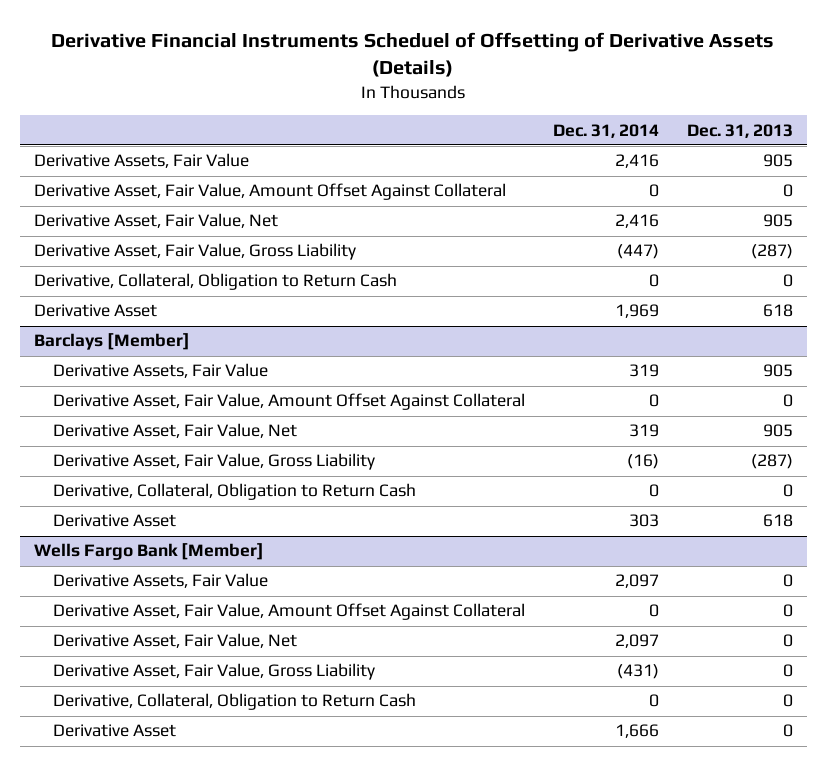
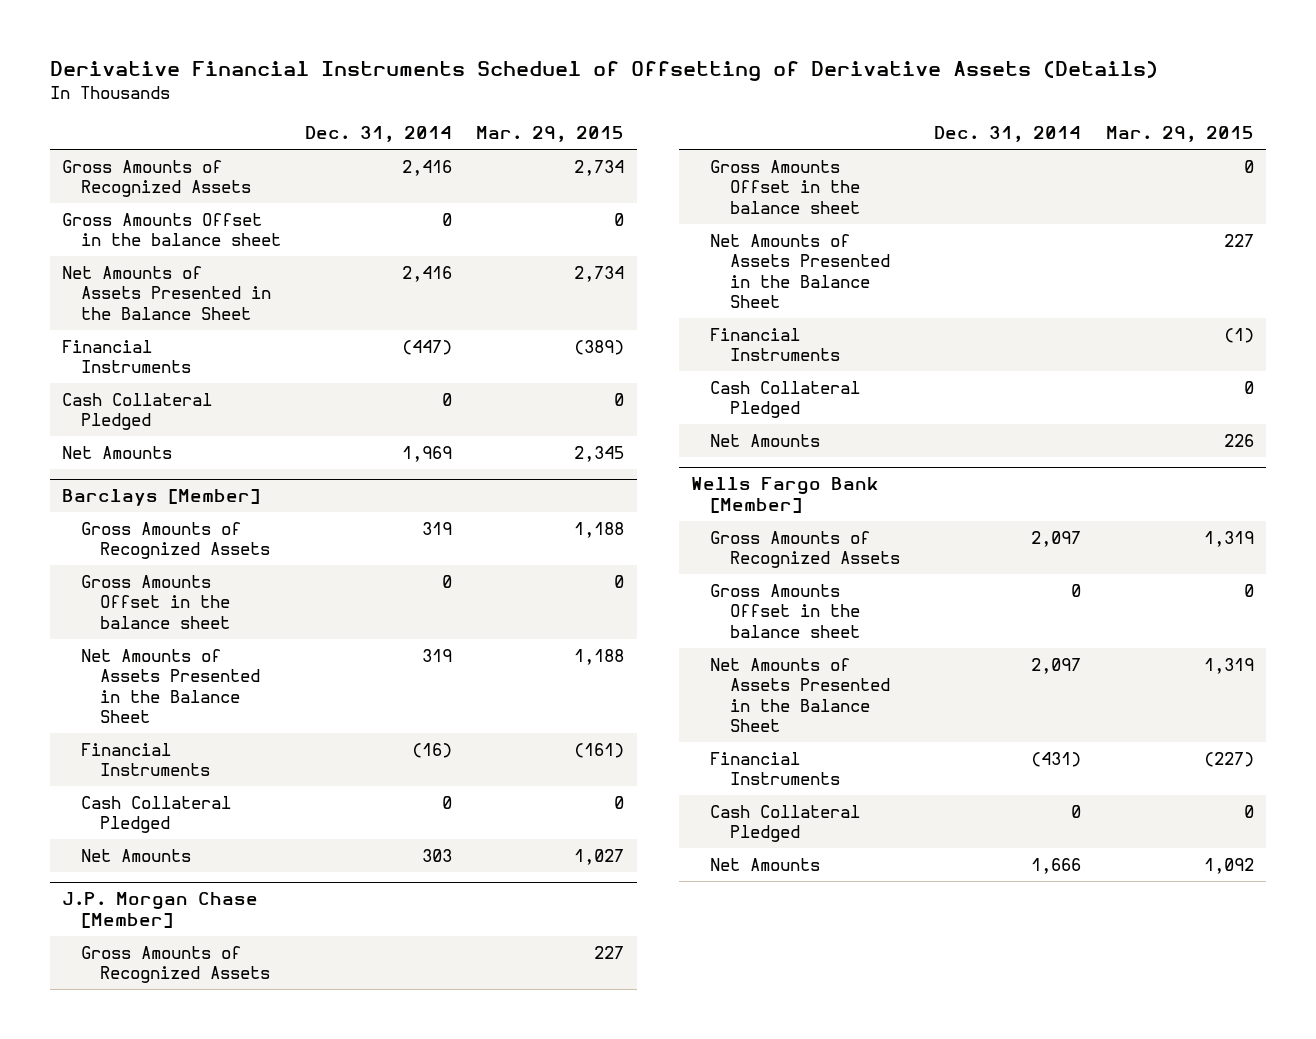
- | Dec. 31, 2014 | Dec. 31, 2013
+ | Dec. 31, 2014 | Mar. 29, 2015
- Derivative Assets, Fair Value | 2,416 | 905
- Derivative Asset, Fair Value, Amount Offset Against Collateral | 0 | 0
- Derivative Asset, Fair Value, Net | 2,416 | 905
- Derivative Asset, Fair Value, Gross Liability | (447) | (287)
- Derivative, Collateral, Obligation to Return Cash | 0 | 0
- Derivative Asset | 1,969 | 618
+ Gross Amounts of Recognized Assets | 2,416 | 2,734
+ Gross Amounts Offset in the balance sheet | 0 | 0
+ Net Amounts of Assets Presented in the Balance Sheet | 2,416 | 2,734
+ Financial Instruments | (447) | (389)
+ Cash Collateral Pledged | 0 | 0
+ Net Amounts | 1,969 | 2,345
@ Barclays [Member]
- Derivative Assets, Fair Value | 319 | 905
- Derivative Asset, Fair Value, Amount Offset Against Collateral | 0 | 0
- Derivative Asset, Fair Value, Net | 319 | 905
- Derivative Asset, Fair Value, Gross Liability | (16) | (287)
- Derivative, Collateral, Obligation to Return Cash | 0 | 0
- Derivative Asset | 303 | 618
+ Gross Amounts of Recognized Assets | 319 | 1,188
+ Gross Amounts Offset in the balance sheet | 0 | 0
+ Net Amounts of Assets Presented in the Balance Sheet | 319 | 1,188
+ Financial Instruments | (16) | (161)
+ Cash Collateral Pledged | 0 | 0
+ Net Amounts | 303 | 1,027
+ J.P. Morgan Chase [Member]
+ Gross Amounts of Recognized Assets | | 227
+ Gross Amounts Offset in the balance sheet | | 0
+ Net Amounts of Assets Presented in the Balance Sheet | | 227
+ Financial Instruments | | (1)
+ Cash Collateral Pledged | | 0
+ Net Amounts | | 226
@ Wells Fargo Bank [Member]
- Derivative Assets, Fair Value | 2,097 | 0
- Derivative Asset, Fair Value, Amount Offset Against Collateral | 0 | 0
- Derivative Asset, Fair Value, Net | 2,097 | 0
- Derivative Asset, Fair Value, Gross Liability | (431) | 0
- Derivative, Collateral, Obligation to Return Cash | 0 | 0
- Derivative Asset | 1,666 | 0
+ Gross Amounts of Recognized Assets | 2,097 | 1,319
+ Gross Amounts Offset in the balance sheet | 0 | 0
+ Net Amounts of Assets Presented in the Balance Sheet | 2,097 | 1,319
+ Financial Instruments | (431) | (227)
+ Cash Collateral Pledged | 0 | 0
+ Net Amounts | 1,666 | 1,092

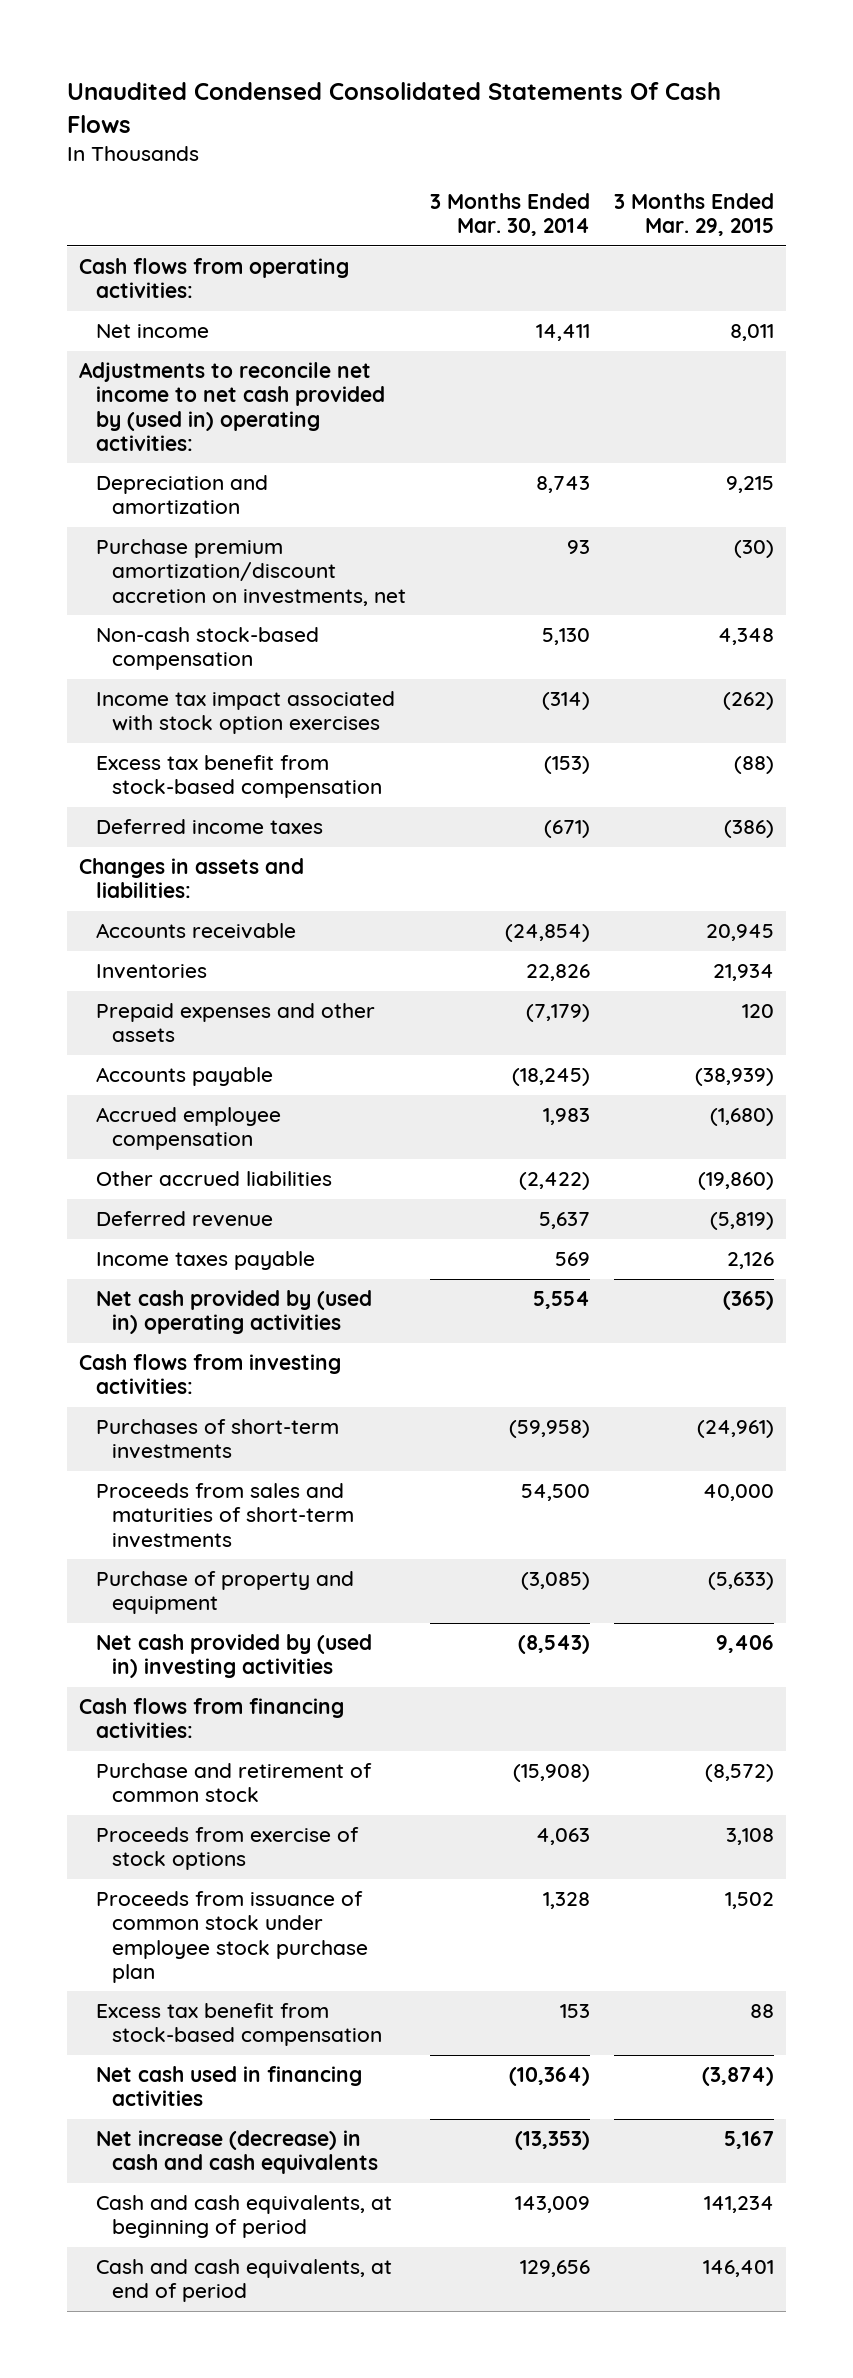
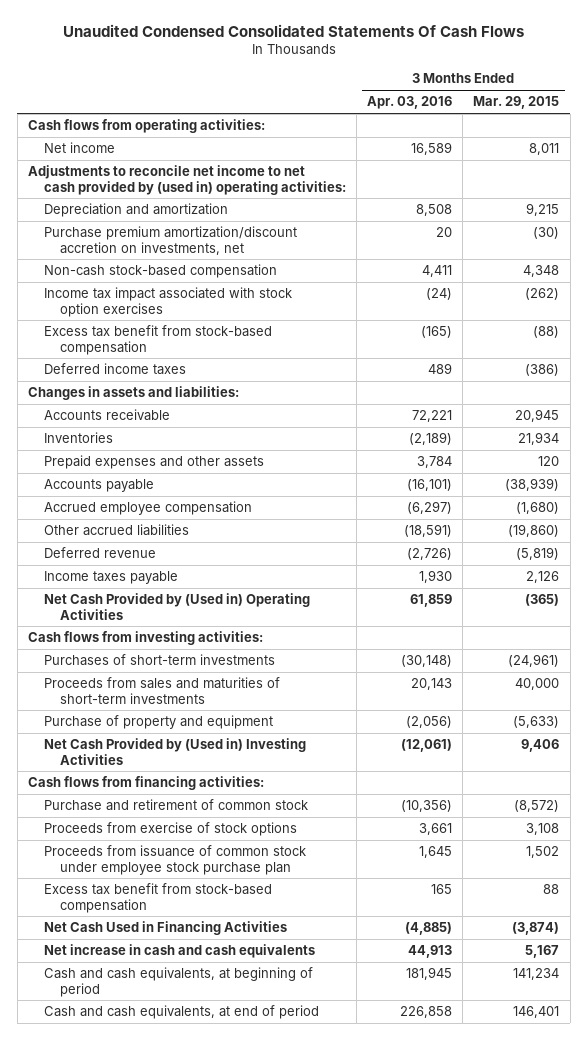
- | 3 Months Ended Mar. 30, 2014 | 3 Months Ended Mar. 29, 2015
+ | 3 Months Ended Apr. 03, 2016 | 3 Months Ended Mar. 29, 2015
- Net cash provided by (used in) operating activities | 5,554 | (365)
+ Net Cash Provided by (Used in) Operating Activities | 61,859 | (365)
- Net cash provided by (used in) investing activities | (8,543) | 9,406
+ Net Cash Provided by (Used in) Investing Activities | (12,061) | 9,406
- Net cash used in financing activities | (10,364) | (3,874)
- Net increase (decrease) in cash and cash equivalents | (13,353) | 5,167
+ Net Cash Used in Financing Activities | (4,885) | (3,874)
+ Net increase in cash and cash equivalents | 44,913 | 5,167

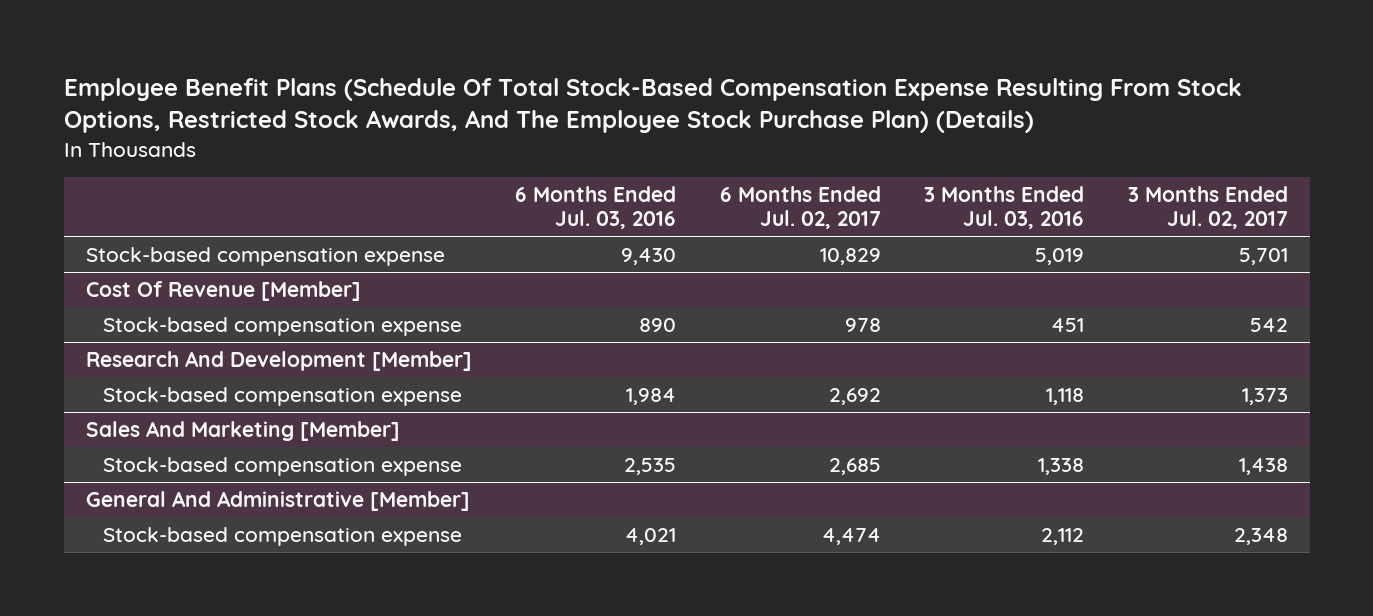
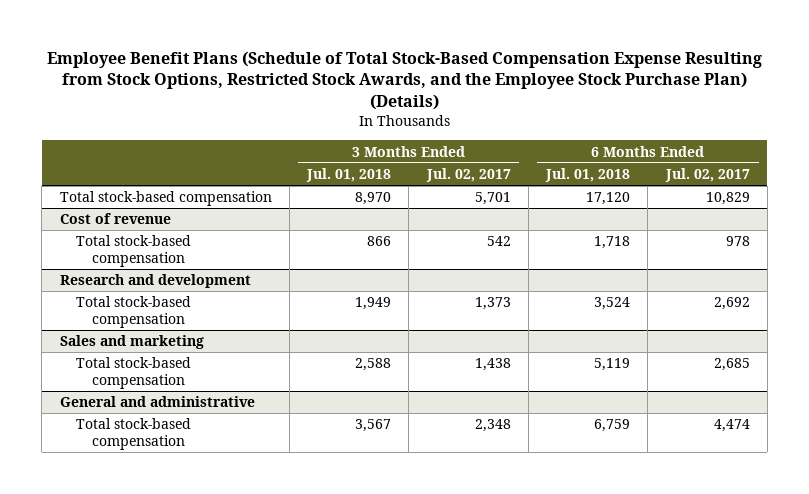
- Employee Benefit Plans (Schedule Of Total Stock-Based Compensation Expense Resulting From Stock Options, Restricted Stock Awards, And The Employee Stock Purchase Plan) (Details)
+ Employee Benefit Plans (Schedule of Total Stock-Based Compensation Expense Resulting from Stock Options, Restricted Stock Awards, and the Employee Stock Purchase Plan) (Details)
- | 6 Months Ended Jul. 03, 2016 | 6 Months Ended Jul. 02, 2017 | 3 Months Ended Jul. 03, 2016 | 3 Months Ended Jul. 02, 2017
+ | 3 Months Ended Jul. 01, 2018 | 3 Months Ended Jul. 02, 2017 | 6 Months Ended Jul. 01, 2018 | 6 Months Ended Jul. 02, 2017
- Stock-based compensation expense | 9,430 | 10,829 | 5,019 | 5,701
- Cost Of Revenue [Member]
- Stock-based compensation expense | 890 | 978 | 451 | 542
- Research And Development [Member]
- Stock-based compensation expense | 1,984 | 2,692 | 1,118 | 1,373
- Sales And Marketing [Member]
- Stock-based compensation expense | 2,535 | 2,685 | 1,338 | 1,438
- General And Administrative [Member]
- Stock-based compensation expense | 4,021 | 4,474 | 2,112 | 2,348
+ Total stock-based compensation | 8,970 | 5,701 | 17,120 | 10,829
+ Cost of revenue
+ Total stock-based compensation | 866 | 542 | 1,718 | 978
+ Research and development
+ Total stock-based compensation | 1,949 | 1,373 | 3,524 | 2,692
+ Sales and marketing
+ Total stock-based compensation | 2,588 | 1,438 | 5,119 | 2,685
+ General and administrative
+ Total stock-based compensation | 3,567 | 2,348 | 6,759 | 4,474

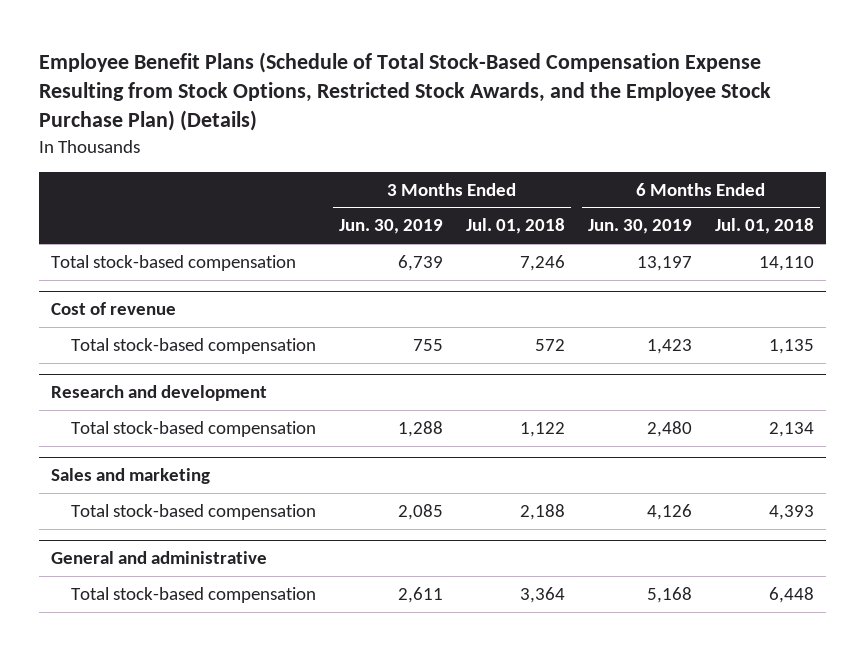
- | 3 Months Ended Jul. 01, 2018 | 3 Months Ended Jul. 02, 2017 | 6 Months Ended Jul. 01, 2018 | 6 Months Ended Jul. 02, 2017
+ | 3 Months Ended Jun. 30, 2019 | 3 Months Ended Jul. 01, 2018 | 6 Months Ended Jun. 30, 2019 | 6 Months Ended Jul. 01, 2018
- Total stock-based compensation | 8,970 | 5,701 | 17,120 | 10,829
+ Total stock-based compensation | 6,739 | 7,246 | 13,197 | 14,110
@ Cost of revenue
- Total stock-based compensation | 866 | 542 | 1,718 | 978
+ Total stock-based compensation | 755 | 572 | 1,423 | 1,135
@ Research and development
- Total stock-based compensation | 1,949 | 1,373 | 3,524 | 2,692
+ Total stock-based compensation | 1,288 | 1,122 | 2,480 | 2,134
@ Sales and marketing
- Total stock-based compensation | 2,588 | 1,438 | 5,119 | 2,685
+ Total stock-based compensation | 2,085 | 2,188 | 4,126 | 4,393
@ General and administrative
- Total stock-based compensation | 3,567 | 2,348 | 6,759 | 4,474
+ Total stock-based compensation | 2,611 | 3,364 | 5,168 | 6,448

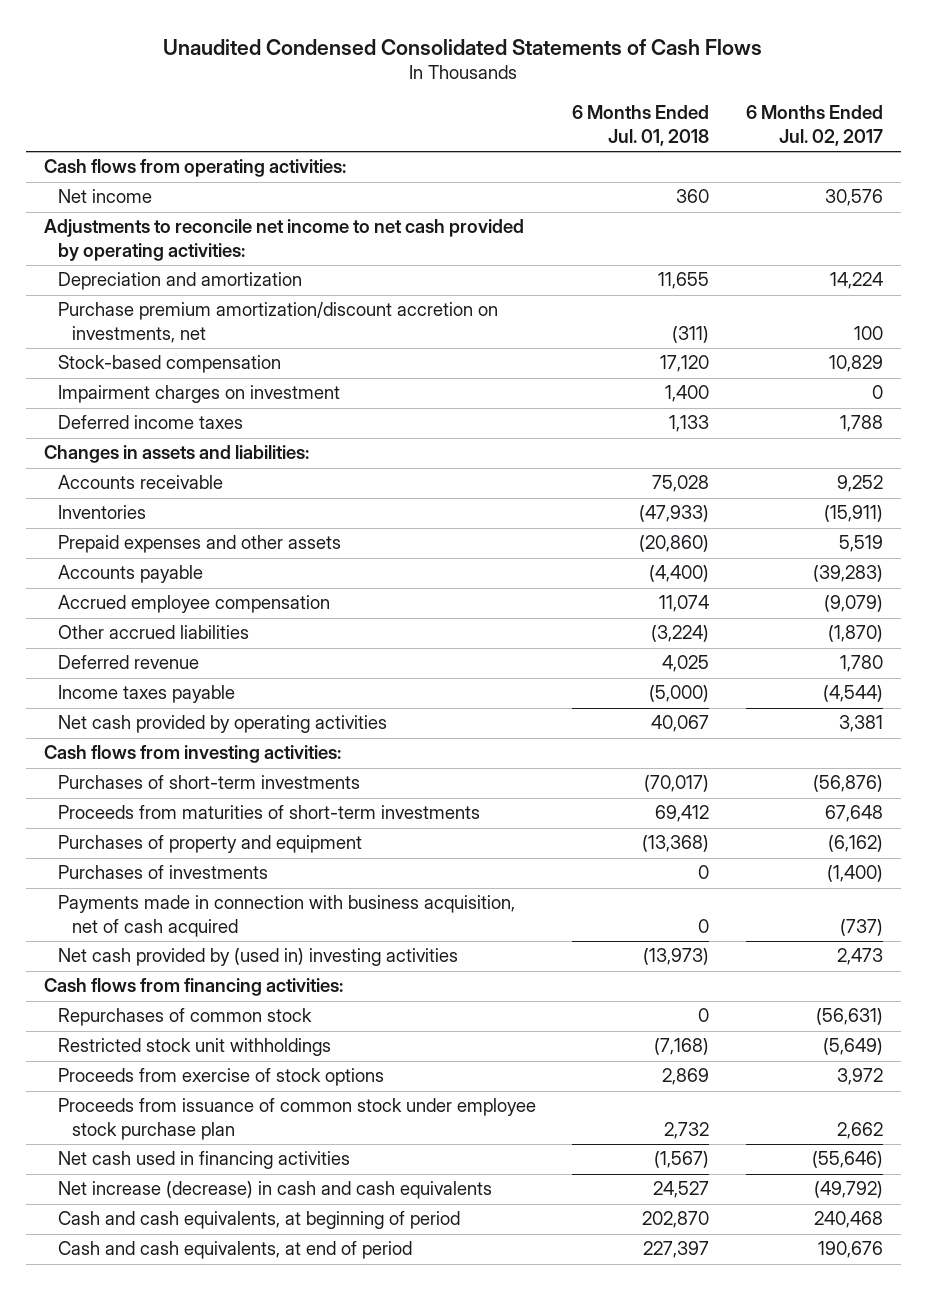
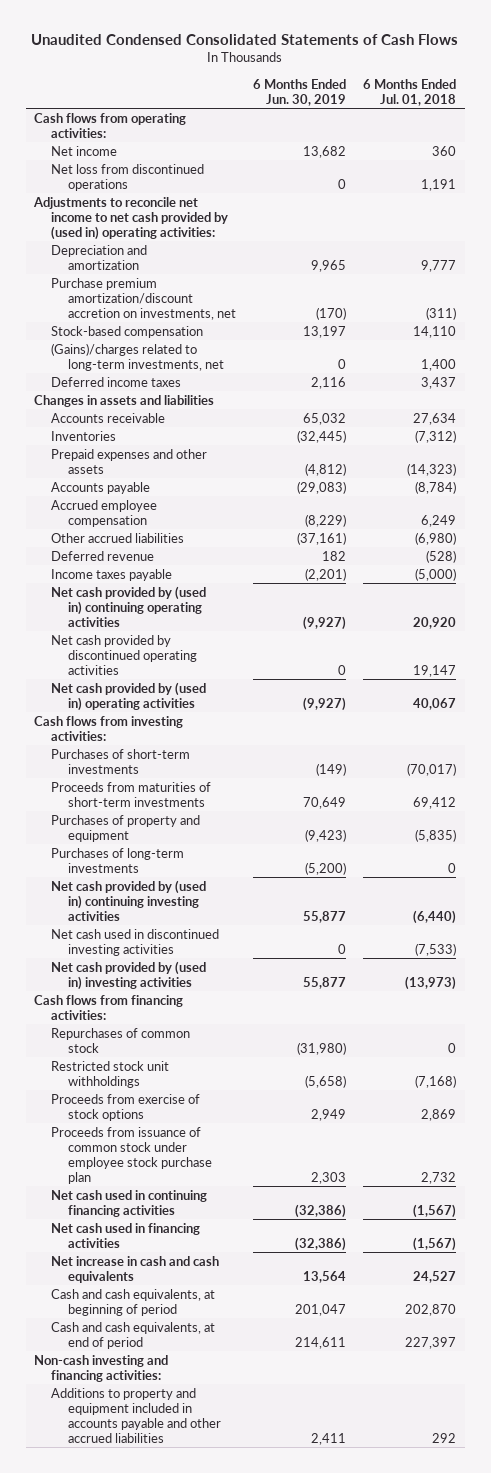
- | 6 Months Ended Jul. 01, 2018 | 6 Months Ended Jul. 02, 2017
+ | 6 Months Ended Jun. 30, 2019 | 6 Months Ended Jul. 01, 2018
- Adjustments to reconcile net income to net cash provided by operating activities:
- Depreciation and amortization | 11,655 | 14,224
+ Net loss from discontinued operations | 0 | 1,191
+ Adjustments to reconcile net income to net cash provided by (used in) operating activities:
+ Depreciation and amortization | 9,965 | 9,777
- Stock-based compensation | 17,120 | 10,829
- Impairment charges on investment | 1,400 | 0
- Deferred income taxes | 1,133 | 1,788
- Changes in assets and liabilities:
- Accounts receivable | 75,028 | 9,252
- Inventories | (47,933) | (15,911)
- Prepaid expenses and other assets | (20,860) | 5,519
- Accounts payable | (4,400) | (39,283)
- Accrued employee compensation | 11,074 | (9,079)
- Other accrued liabilities | (3,224) | (1,870)
- Deferred revenue | 4,025 | 1,780
+ Stock-based compensation | 13,197 | 14,110
+ (Gains)/charges related to long-term investments, net | 0 | 1,400
+ Deferred income taxes | 2,116 | 3,437
+ Changes in assets and liabilities
+ Accounts receivable | 65,032 | 27,634
+ Inventories | (32,445) | (7,312)
+ Prepaid expenses and other assets | (4,812) | (14,323)
+ Accounts payable | (29,083) | (8,784)
+ Accrued employee compensation | (8,229) | 6,249
+ Other accrued liabilities | (37,161) | (6,980)
+ Deferred revenue | 182 | (528)
- Net cash provided by operating activities | 40,067 | 3,381
+ Net cash provided by (used in) continuing operating activities | (9,927) | 20,920
+ Net cash provided by discontinued operating activities | 0 | 19,147
+ Net cash provided by (used in) operating activities | (9,927) | 40,067
- Purchases of property and equipment | (13,368) | (6,162)
- Purchases of investments | 0 | (1,400)
- Payments made in connection with business acquisition, net of cash acquired | 0 | (737)
+ Purchases of property and equipment | (9,423) | (5,835)
+ Purchases of long-term investments | (5,200) | 0
+ Net cash provided by (used in) continuing investing activities | 55,877 | (6,440)
+ Net cash used in discontinued investing activities | 0 | (7,533)
+ Net cash used in continuing financing activities | (32,386) | (1,567)
- Net increase (decrease) in cash and cash equivalents | 24,527 | (49,792)
+ Net increase in cash and cash equivalents | 13,564 | 24,527
+ Non-cash investing and financing activities:
+ Additions to property and equipment included in accounts payable and other accrued liabilities | 2,411 | 292

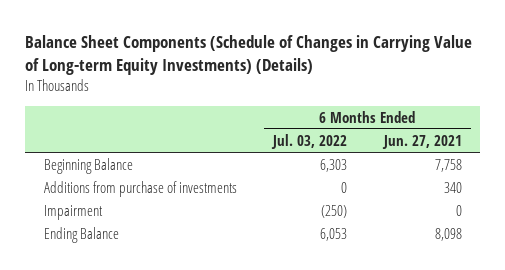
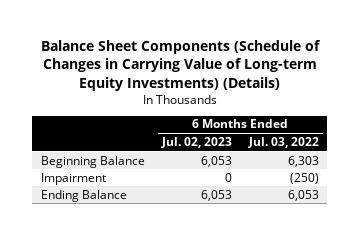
- | 6 Months Ended Jul. 03, 2022 | 6 Months Ended Jun. 27, 2021
+ | 6 Months Ended Jul. 02, 2023 | 6 Months Ended Jul. 03, 2022
- Additions from purchase of investments | 0 | 340

